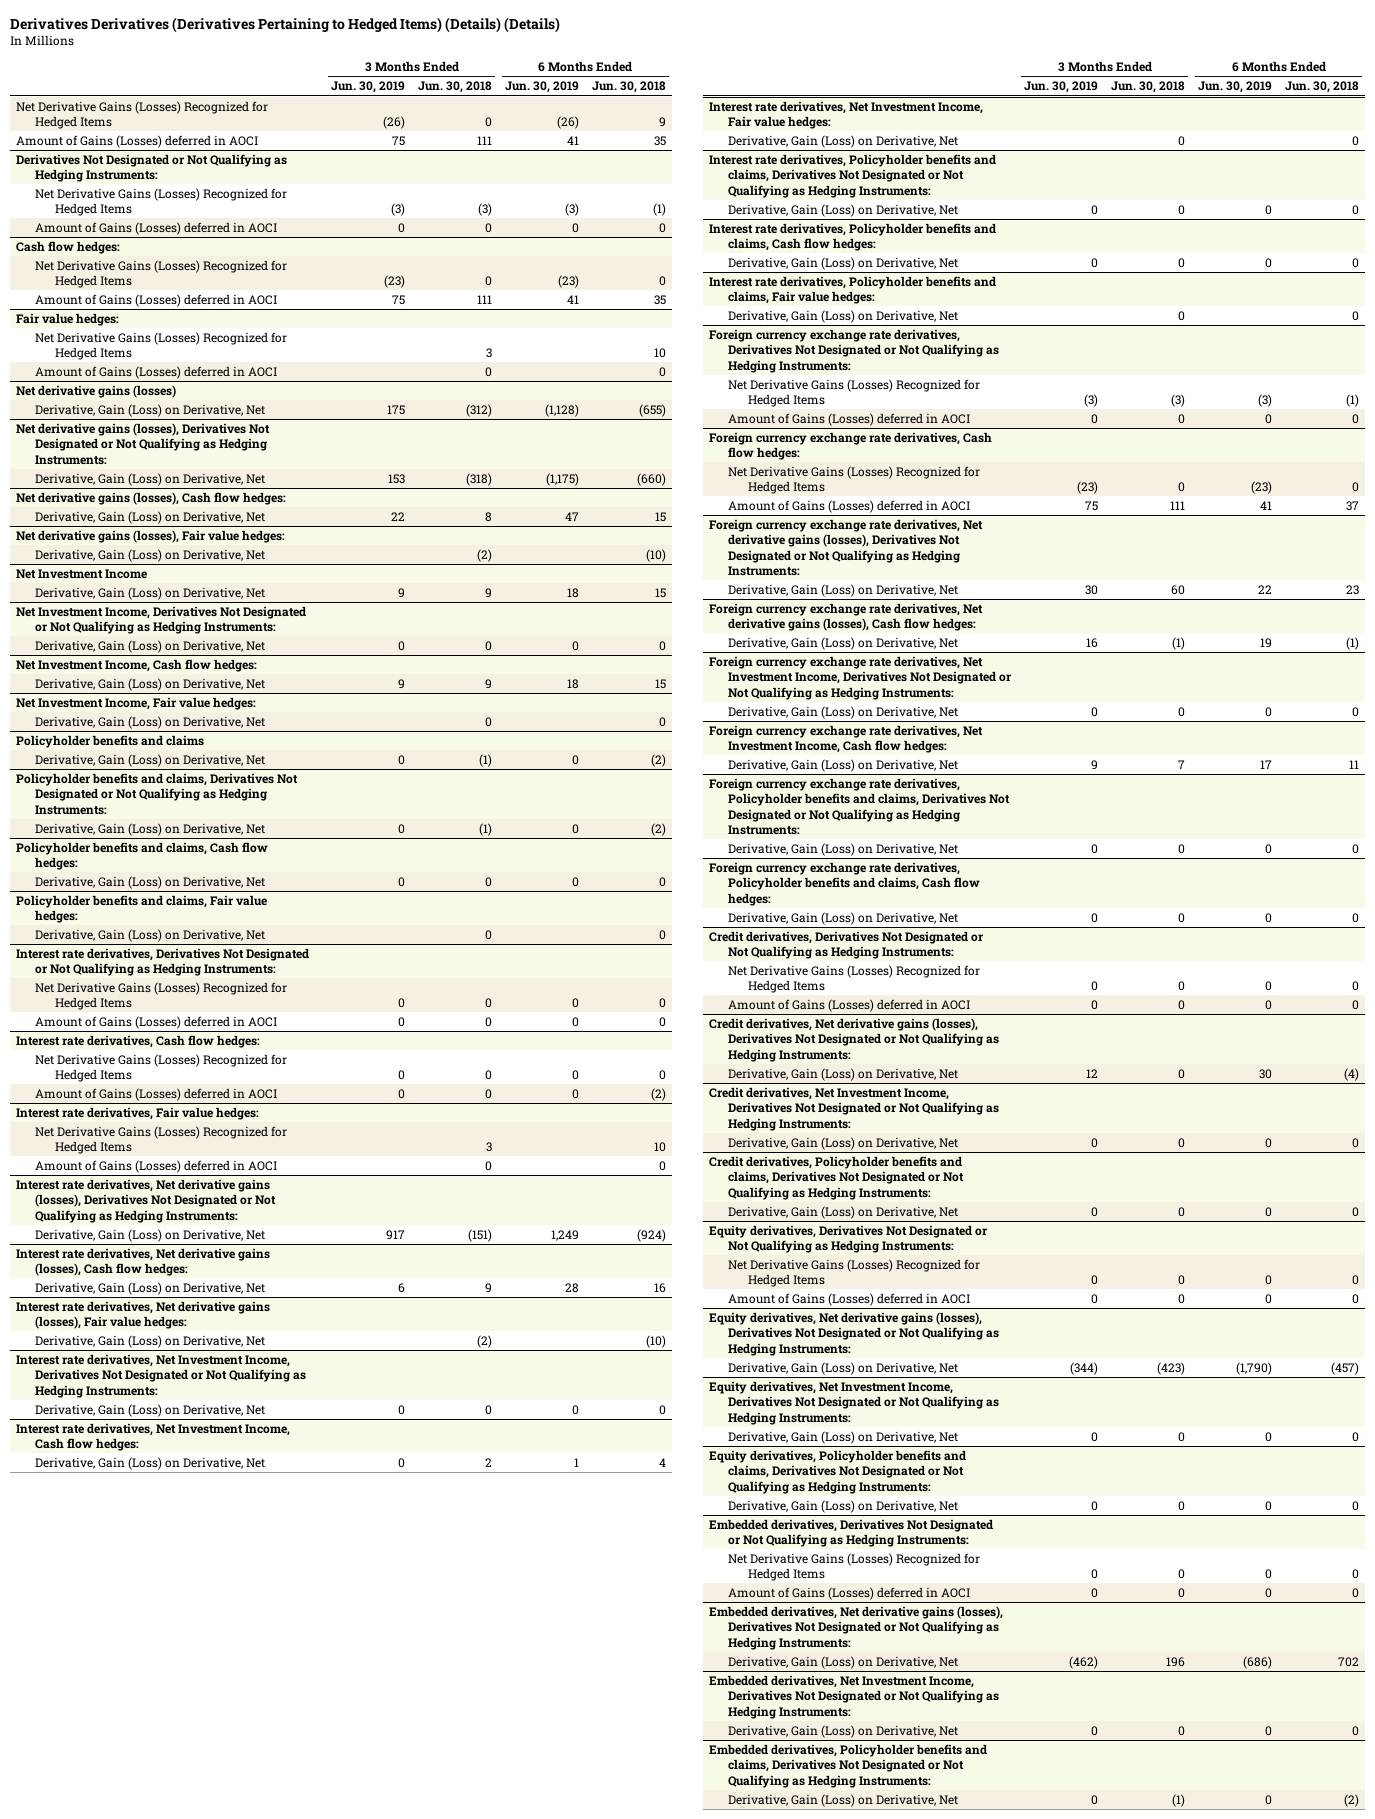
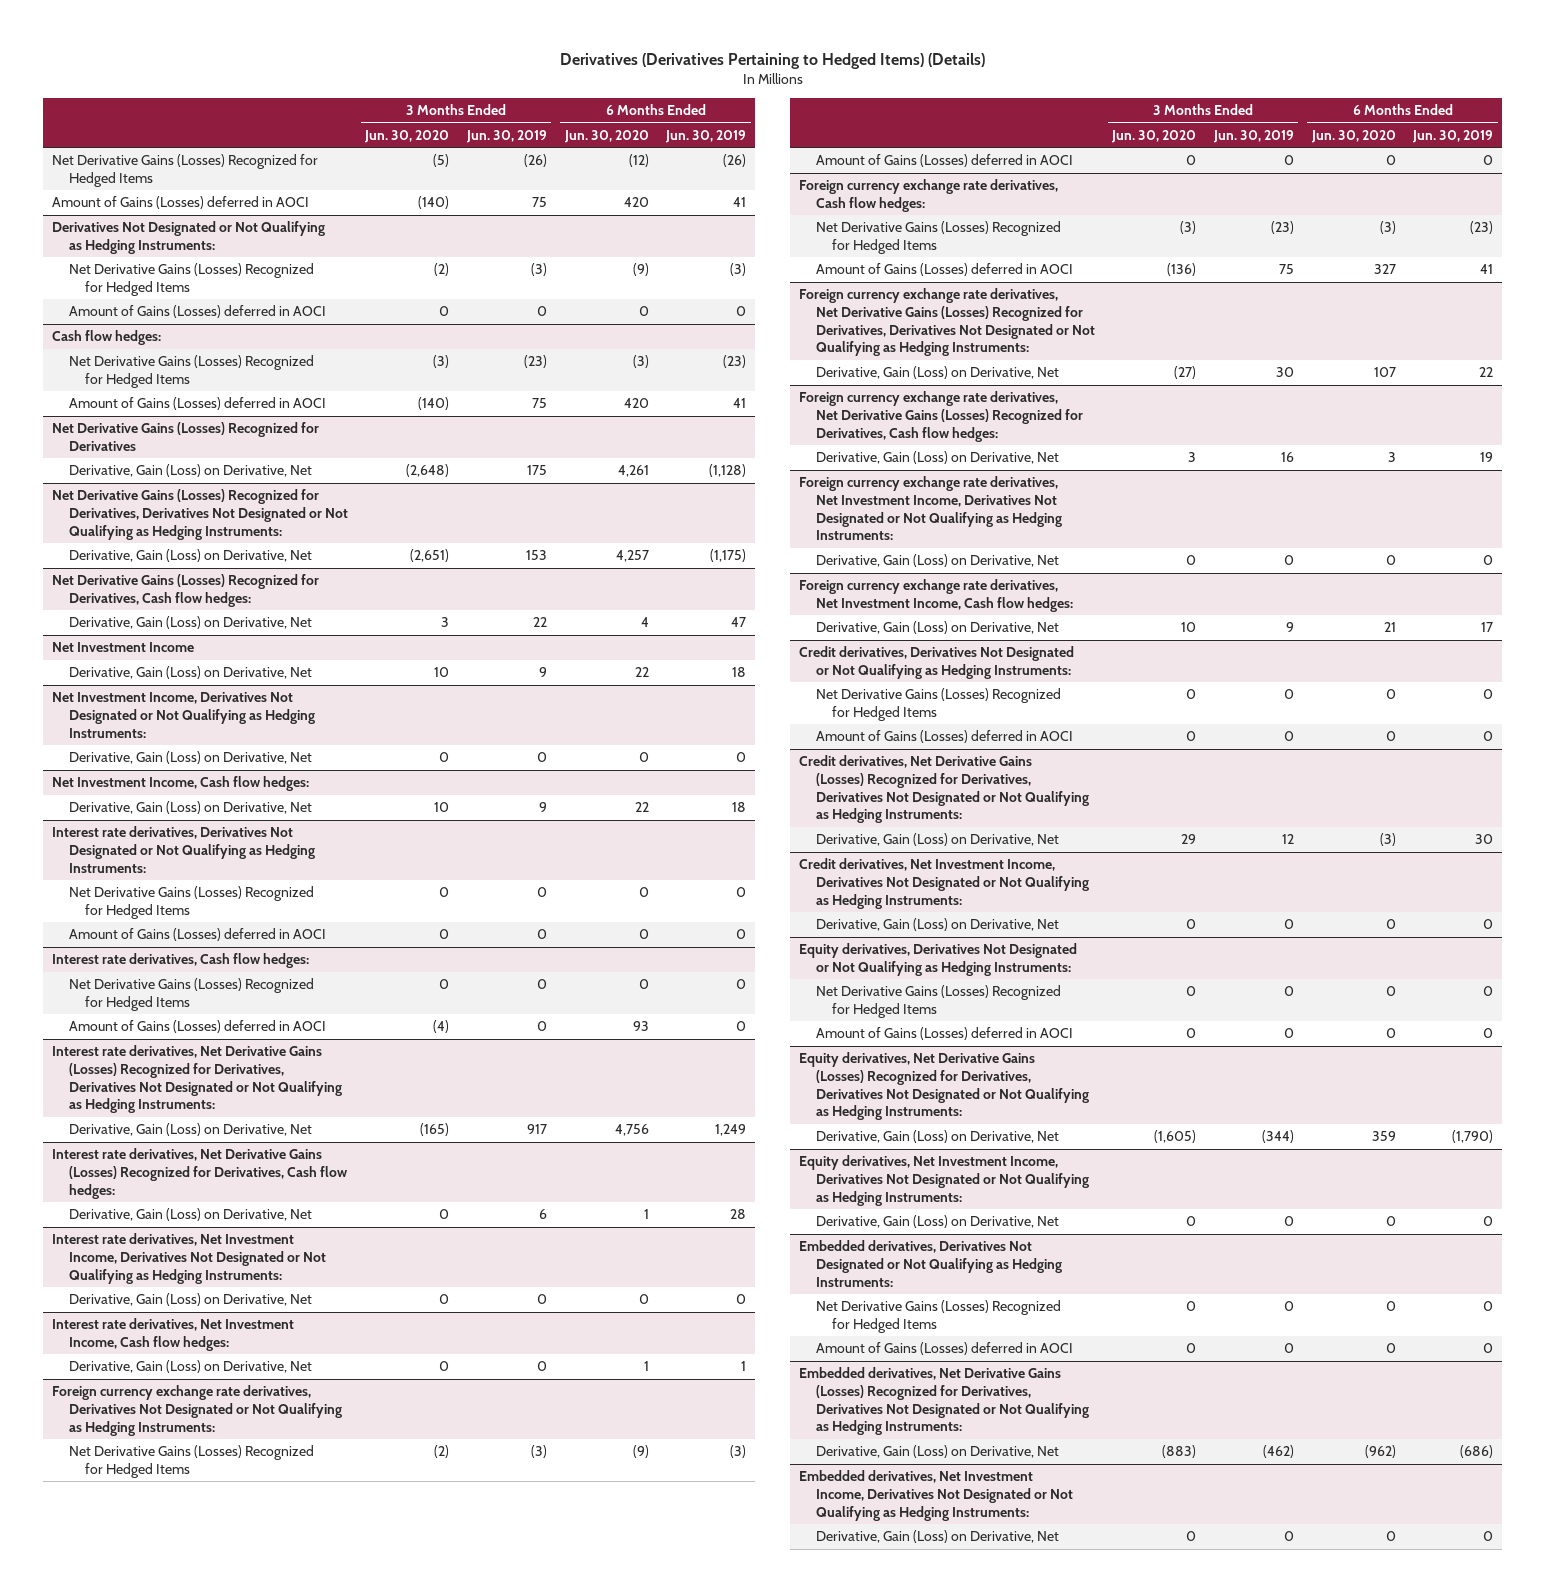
- Derivatives Derivatives (Derivatives Pertaining to Hedged Items) (Details) (Details)
+ Derivatives (Derivatives Pertaining to Hedged Items) (Details)
- | 3 Months Ended Jun. 30, 2019 | 3 Months Ended Jun. 30, 2018 | 6 Months Ended Jun. 30, 2019 | 6 Months Ended Jun. 30, 2018
+ | 3 Months Ended Jun. 30, 2020 | 3 Months Ended Jun. 30, 2019 | 6 Months Ended Jun. 30, 2020 | 6 Months Ended Jun. 30, 2019
- Fair value hedges:
- Net Derivative Gains (Losses) Recognized for Hedged Items | | 3 | | 10
- Amount of Gains (Losses) deferred in AOCI | | 0 | | 0
- Net derivative gains (losses)
+ Net Derivative Gains (Losses) Recognized for Derivatives
- Net derivative gains (losses), Derivatives Not Designated or Not Qualifying as Hedging Instruments:
+ Net Derivative Gains (Losses) Recognized for Derivatives, Derivatives Not Designated or Not Qualifying as Hedging Instruments:
- Net derivative gains (losses), Cash flow hedges:
+ Net Derivative Gains (Losses) Recognized for Derivatives, Cash flow hedges:
- Net derivative gains (losses), Fair value hedges:
- Derivative, Gain (Loss) on Derivative, Net | | (2) | | (10)
- Net Investment Income, Fair value hedges:
- Derivative, Gain (Loss) on Derivative, Net | | 0 | | 0
- Policyholder benefits and claims
- Derivative, Gain (Loss) on Derivative, Net | 0 | (1) | 0 | (2)
- Policyholder benefits and claims, Derivatives Not Designated or Not Qualifying as Hedging Instruments:
- Derivative, Gain (Loss) on Derivative, Net | 0 | (1) | 0 | (2)
- Policyholder benefits and claims, Cash flow hedges:
- Derivative, Gain (Loss) on Derivative, Net | 0 | 0 | 0 | 0
- Policyholder benefits and claims, Fair value hedges:
- Derivative, Gain (Loss) on Derivative, Net | | 0 | | 0
- Interest rate derivatives, Fair value hedges:
- Net Derivative Gains (Losses) Recognized for Hedged Items | | 3 | | 10
- Amount of Gains (Losses) deferred in AOCI | | 0 | | 0
- Interest rate derivatives, Net derivative gains (losses), Derivatives Not Designated or Not Qualifying as Hedging Instruments:
+ Interest rate derivatives, Net Derivative Gains (Losses) Recognized for Derivatives, Derivatives Not Designated or Not Qualifying as Hedging Instruments:
- Interest rate derivatives, Net derivative gains (losses), Cash flow hedges:
+ Interest rate derivatives, Net Derivative Gains (Losses) Recognized for Derivatives, Cash flow hedges:
- Interest rate derivatives, Net derivative gains (losses), Fair value hedges:
- Derivative, Gain (Loss) on Derivative, Net | | (2) | | (10)
- Interest rate derivatives, Net Investment Income, Fair value hedges:
- Derivative, Gain (Loss) on Derivative, Net | | 0 | | 0
- Interest rate derivatives, Policyholder benefits and claims, Derivatives Not Designated or Not Qualifying as Hedging Instruments:
- Derivative, Gain (Loss) on Derivative, Net | 0 | 0 | 0 | 0
- Interest rate derivatives, Policyholder benefits and claims, Cash flow hedges:
- Derivative, Gain (Loss) on Derivative, Net | 0 | 0 | 0 | 0
- Interest rate derivatives, Policyholder benefits and claims, Fair value hedges:
- Derivative, Gain (Loss) on Derivative, Net | | 0 | | 0
- Foreign currency exchange rate derivatives, Net derivative gains (losses), Derivatives Not Designated or Not Qualifying as Hedging Instruments:
+ Foreign currency exchange rate derivatives, Net Derivative Gains (Losses) Recognized for Derivatives, Derivatives Not Designated or Not Qualifying as Hedging Instruments:
- Foreign currency exchange rate derivatives, Net derivative gains (losses), Cash flow hedges:
+ Foreign currency exchange rate derivatives, Net Derivative Gains (Losses) Recognized for Derivatives, Cash flow hedges:
- Foreign currency exchange rate derivatives, Policyholder benefits and claims, Derivatives Not Designated or Not Qualifying as Hedging Instruments:
- Derivative, Gain (Loss) on Derivative, Net | 0 | 0 | 0 | 0
- Foreign currency exchange rate derivatives, Policyholder benefits and claims, Cash flow hedges:
- Derivative, Gain (Loss) on Derivative, Net | 0 | 0 | 0 | 0
- Credit derivatives, Net derivative gains (losses), Derivatives Not Designated or Not Qualifying as Hedging Instruments:
+ Credit derivatives, Net Derivative Gains (Losses) Recognized for Derivatives, Derivatives Not Designated or Not Qualifying as Hedging Instruments:
- Credit derivatives, Policyholder benefits and claims, Derivatives Not Designated or Not Qualifying as Hedging Instruments:
- Derivative, Gain (Loss) on Derivative, Net | 0 | 0 | 0 | 0
- Equity derivatives, Net derivative gains (losses), Derivatives Not Designated or Not Qualifying as Hedging Instruments:
+ Equity derivatives, Net Derivative Gains (Losses) Recognized for Derivatives, Derivatives Not Designated or Not Qualifying as Hedging Instruments:
- Equity derivatives, Policyholder benefits and claims, Derivatives Not Designated or Not Qualifying as Hedging Instruments:
- Derivative, Gain (Loss) on Derivative, Net | 0 | 0 | 0 | 0
- Embedded derivatives, Net derivative gains (losses), Derivatives Not Designated or Not Qualifying as Hedging Instruments:
+ Embedded derivatives, Net Derivative Gains (Losses) Recognized for Derivatives, Derivatives Not Designated or Not Qualifying as Hedging Instruments:
- Embedded derivatives, Policyholder benefits and claims, Derivatives Not Designated or Not Qualifying as Hedging Instruments:
- Derivative, Gain (Loss) on Derivative, Net | 0 | (1) | 0 | (2)

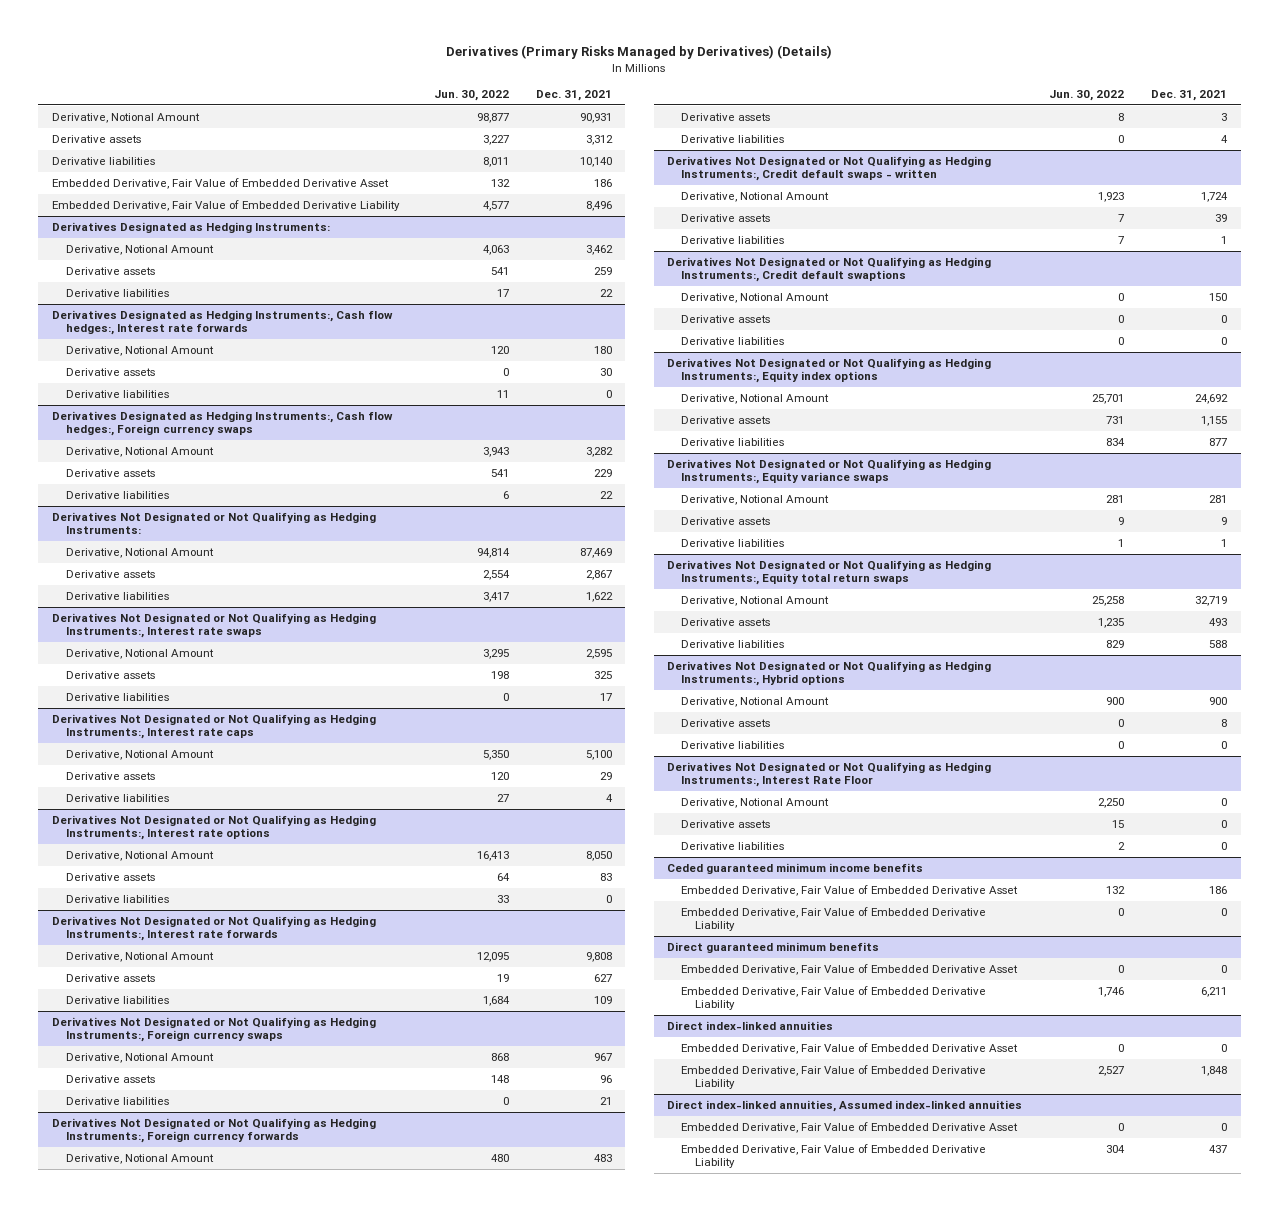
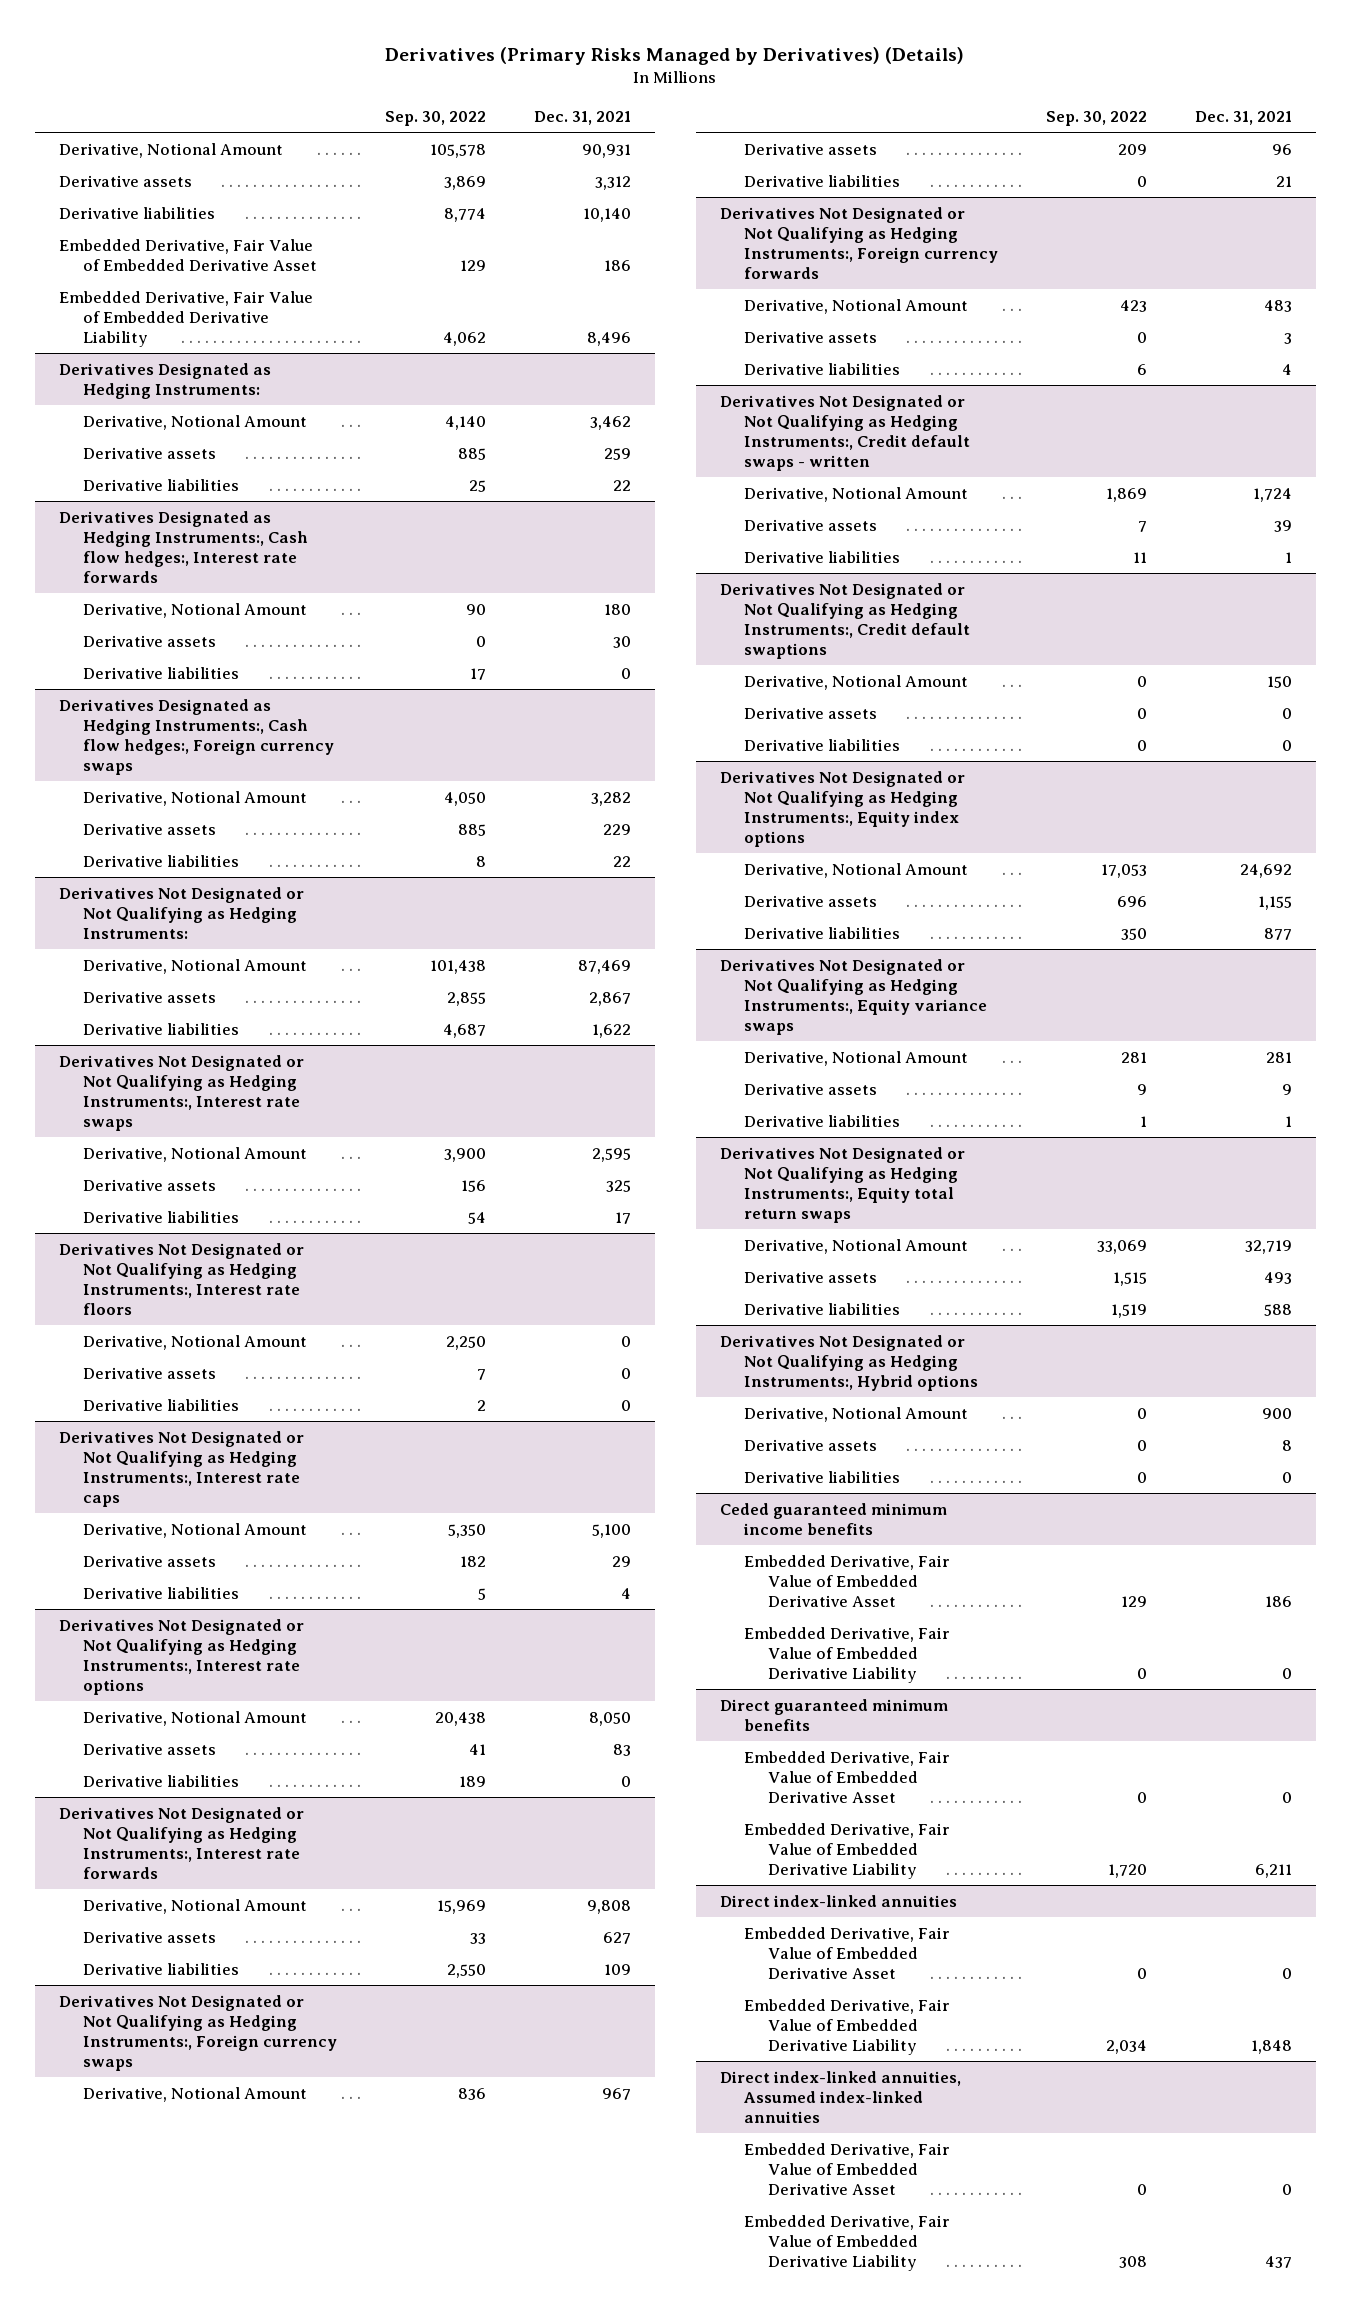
- | Jun. 30, 2022 | Dec. 31, 2021
+ | Sep. 30, 2022 | Dec. 31, 2021
+ Derivatives Not Designated or Not Qualifying as Hedging Instruments:, Interest rate floors
+ Derivative, Notional Amount | 2,250 | 0
+ Derivative assets | 7 | 0
+ Derivative liabilities | 2 | 0
- Derivatives Not Designated or Not Qualifying as Hedging Instruments:, Interest Rate Floor
- Derivative, Notional Amount | 2,250 | 0
- Derivative assets | 15 | 0
- Derivative liabilities | 2 | 0

